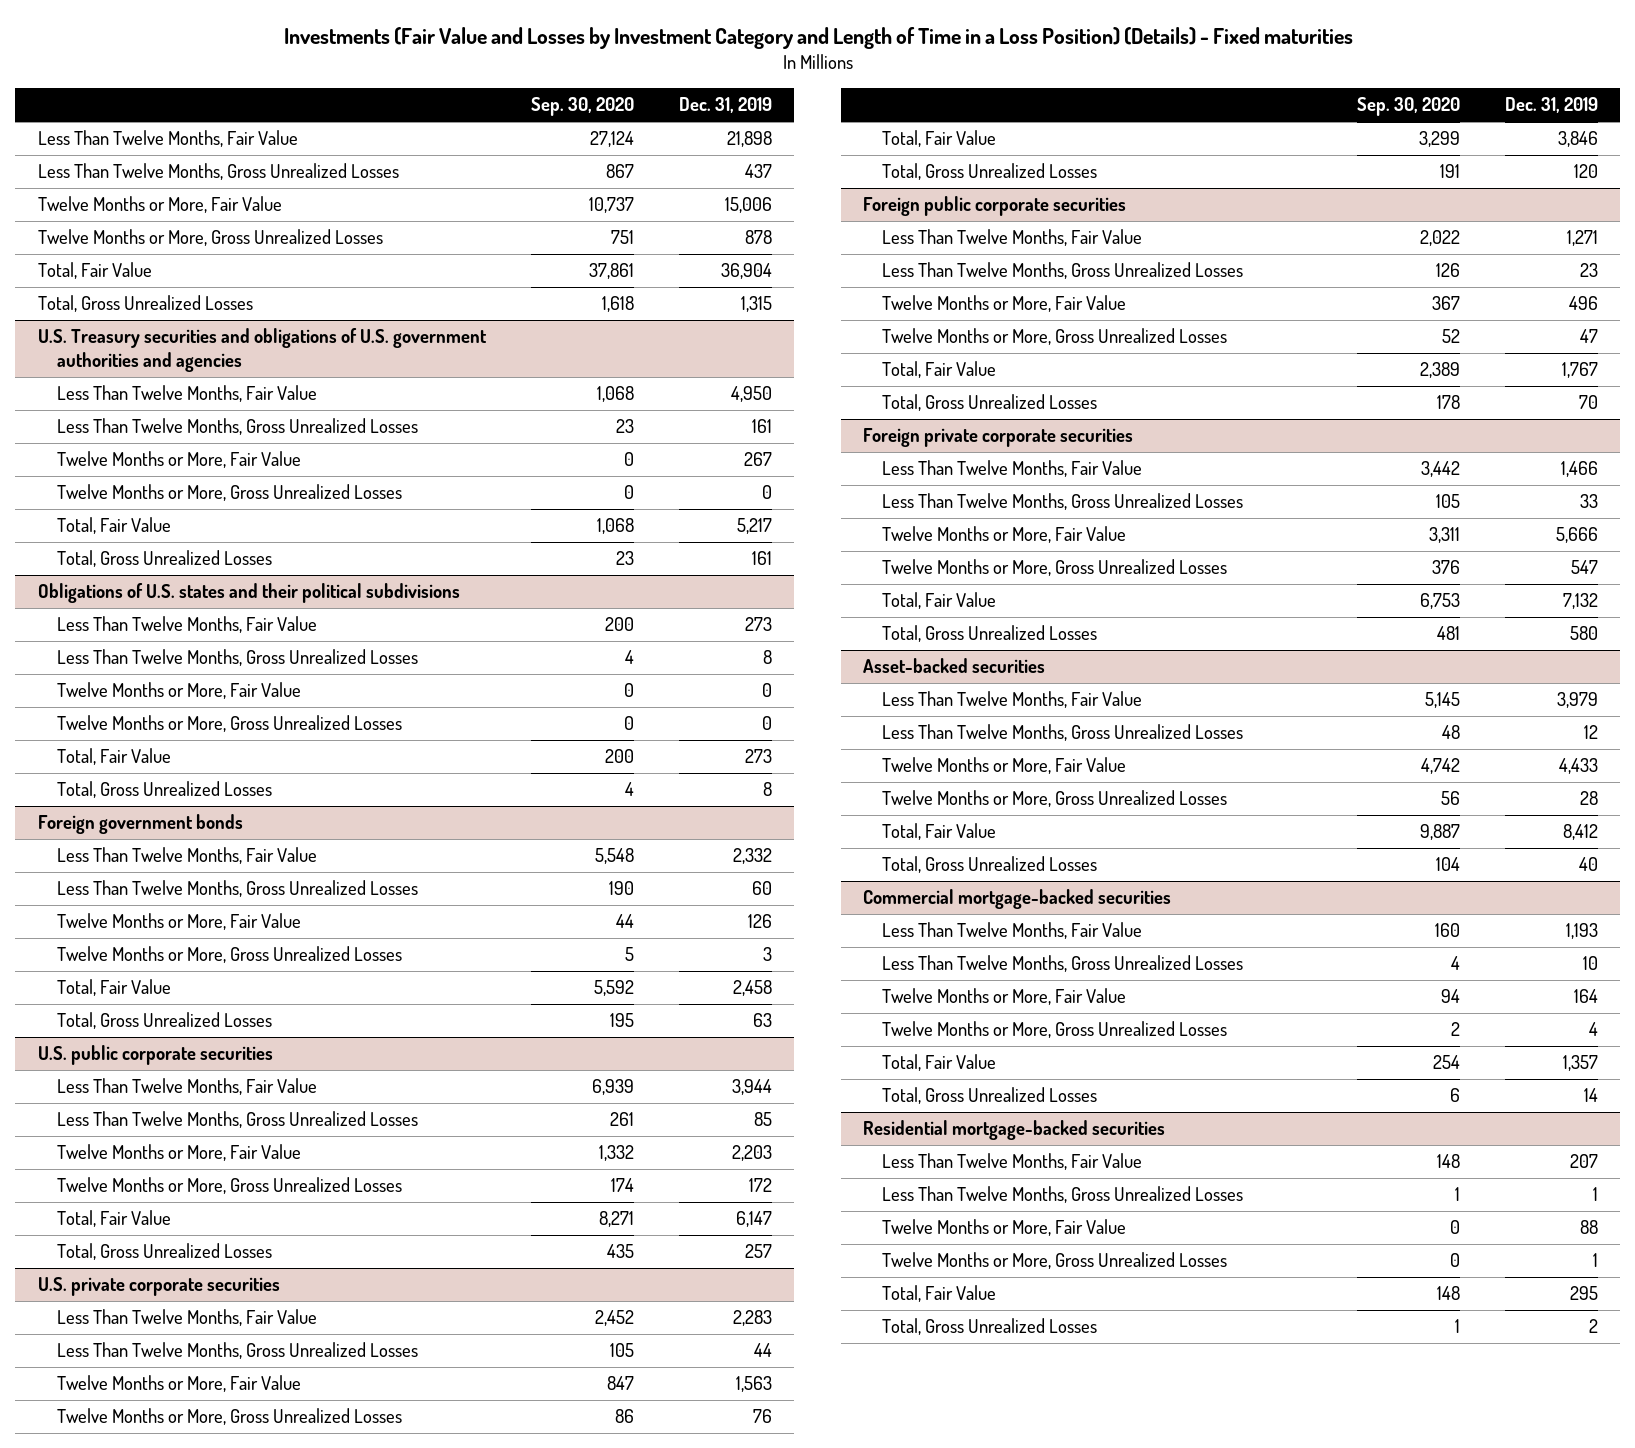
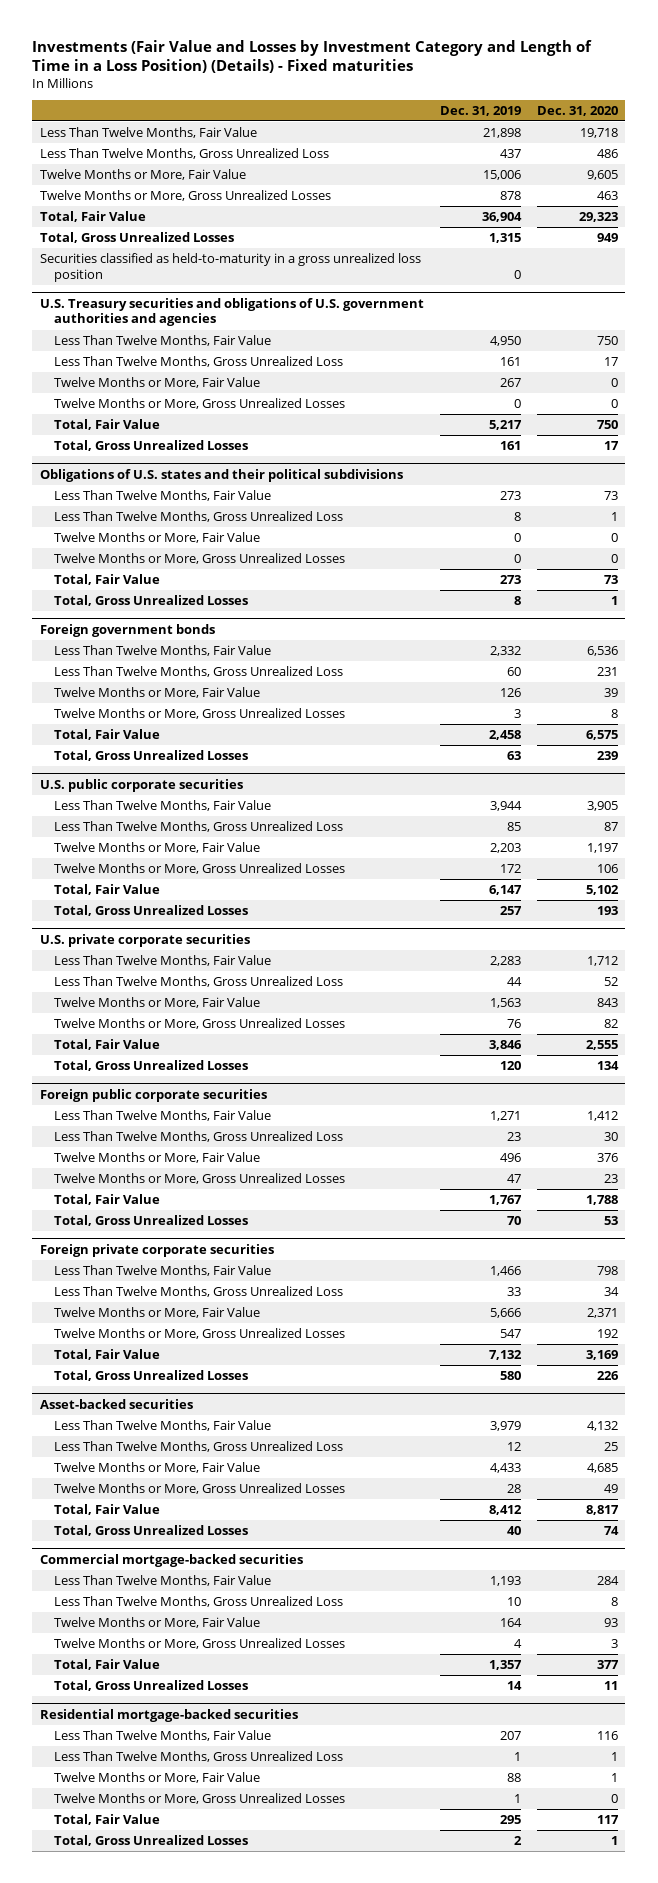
- | Sep. 30, 2020 | Dec. 31, 2019
+ | Dec. 31, 2019 | Dec. 31, 2020
- Less Than Twelve Months, Gross Unrealized Losses | 867 | 437
+ Less Than Twelve Months, Gross Unrealized Loss | 437 | 486
+ Securities classified as held-to-maturity in a gross unrealized loss position | 0 |
@ U.S. Treasury securities and obligations of U.S. government authorities and agencies
- Less Than Twelve Months, Gross Unrealized Losses | 23 | 161
+ Less Than Twelve Months, Gross Unrealized Loss | 161 | 17
@ Obligations of U.S. states and their political subdivisions
- Less Than Twelve Months, Gross Unrealized Losses | 4 | 8
+ Less Than Twelve Months, Gross Unrealized Loss | 8 | 1
@ Foreign government bonds
- Less Than Twelve Months, Gross Unrealized Losses | 190 | 60
+ Less Than Twelve Months, Gross Unrealized Loss | 60 | 231
@ U.S. public corporate securities
- Less Than Twelve Months, Gross Unrealized Losses | 261 | 85
+ Less Than Twelve Months, Gross Unrealized Loss | 85 | 87
@ U.S. private corporate securities
- Less Than Twelve Months, Gross Unrealized Losses | 105 | 44
+ Less Than Twelve Months, Gross Unrealized Loss | 44 | 52
@ Foreign public corporate securities
- Less Than Twelve Months, Gross Unrealized Losses | 126 | 23
+ Less Than Twelve Months, Gross Unrealized Loss | 23 | 30
@ Foreign private corporate securities
- Less Than Twelve Months, Gross Unrealized Losses | 105 | 33
+ Less Than Twelve Months, Gross Unrealized Loss | 33 | 34
@ Asset-backed securities
- Less Than Twelve Months, Gross Unrealized Losses | 48 | 12
+ Less Than Twelve Months, Gross Unrealized Loss | 12 | 25
@ Commercial mortgage-backed securities
- Less Than Twelve Months, Gross Unrealized Losses | 4 | 10
+ Less Than Twelve Months, Gross Unrealized Loss | 10 | 8
@ Residential mortgage-backed securities
- Less Than Twelve Months, Gross Unrealized Losses | 1 | 1
+ Less Than Twelve Months, Gross Unrealized Loss | 1 | 1

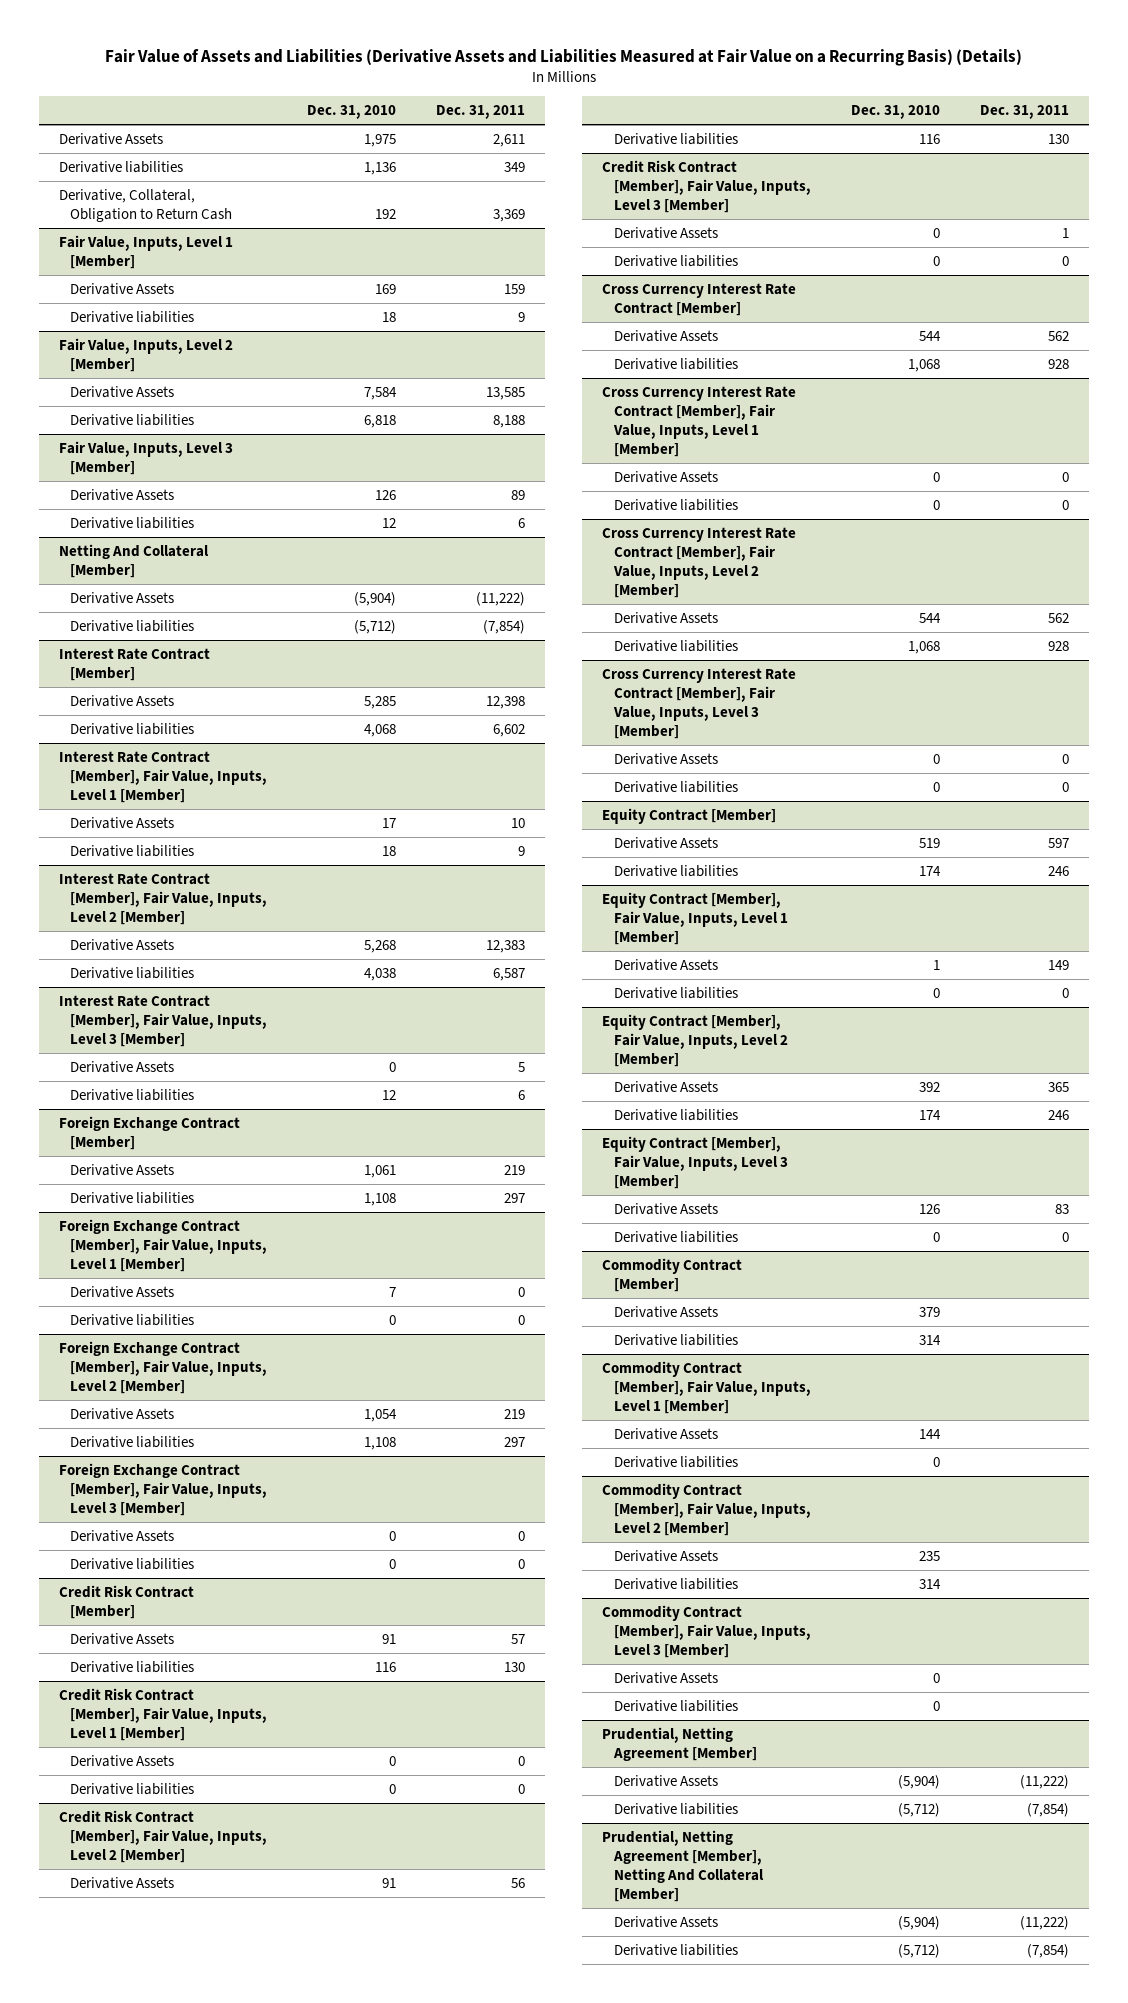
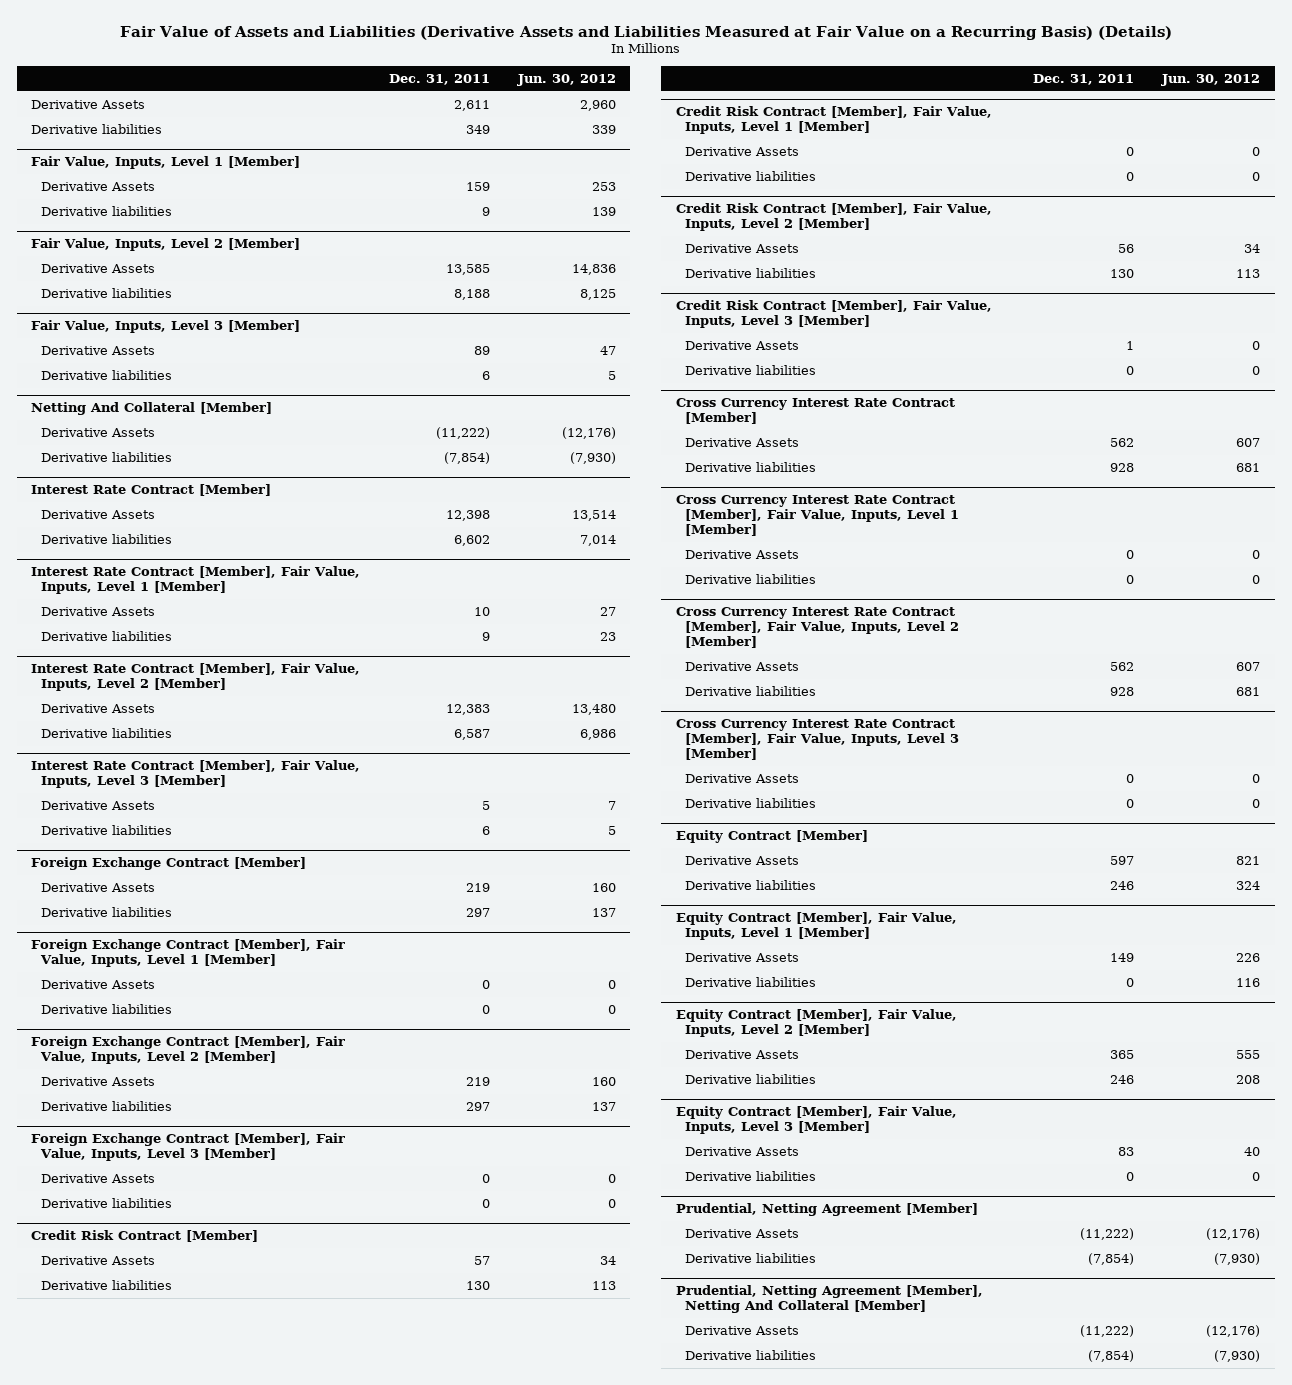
- | Dec. 31, 2010 | Dec. 31, 2011
+ | Dec. 31, 2011 | Jun. 30, 2012
- Derivative, Collateral, Obligation to Return Cash | 192 | 3,369
- Commodity Contract [Member]
- Derivative Assets | 379 |
- Derivative liabilities | 314 |
- Commodity Contract [Member], Fair Value, Inputs, Level 1 [Member]
- Derivative Assets | 144 |
- Derivative liabilities | 0 |
- Commodity Contract [Member], Fair Value, Inputs, Level 2 [Member]
- Derivative Assets | 235 |
- Derivative liabilities | 314 |
- Commodity Contract [Member], Fair Value, Inputs, Level 3 [Member]
- Derivative Assets | 0 |
- Derivative liabilities | 0 |

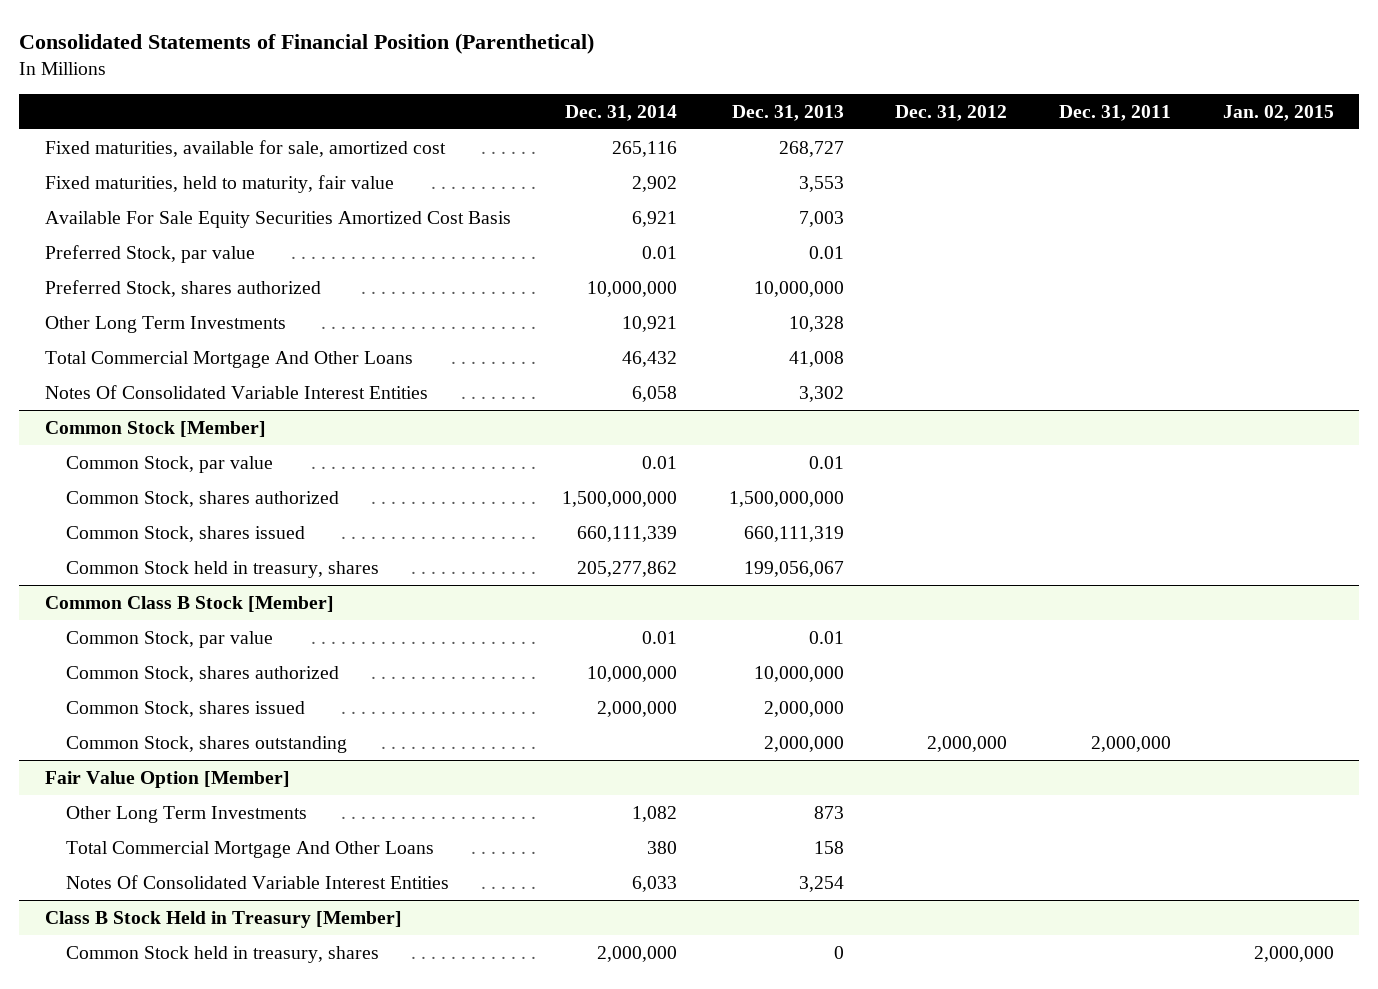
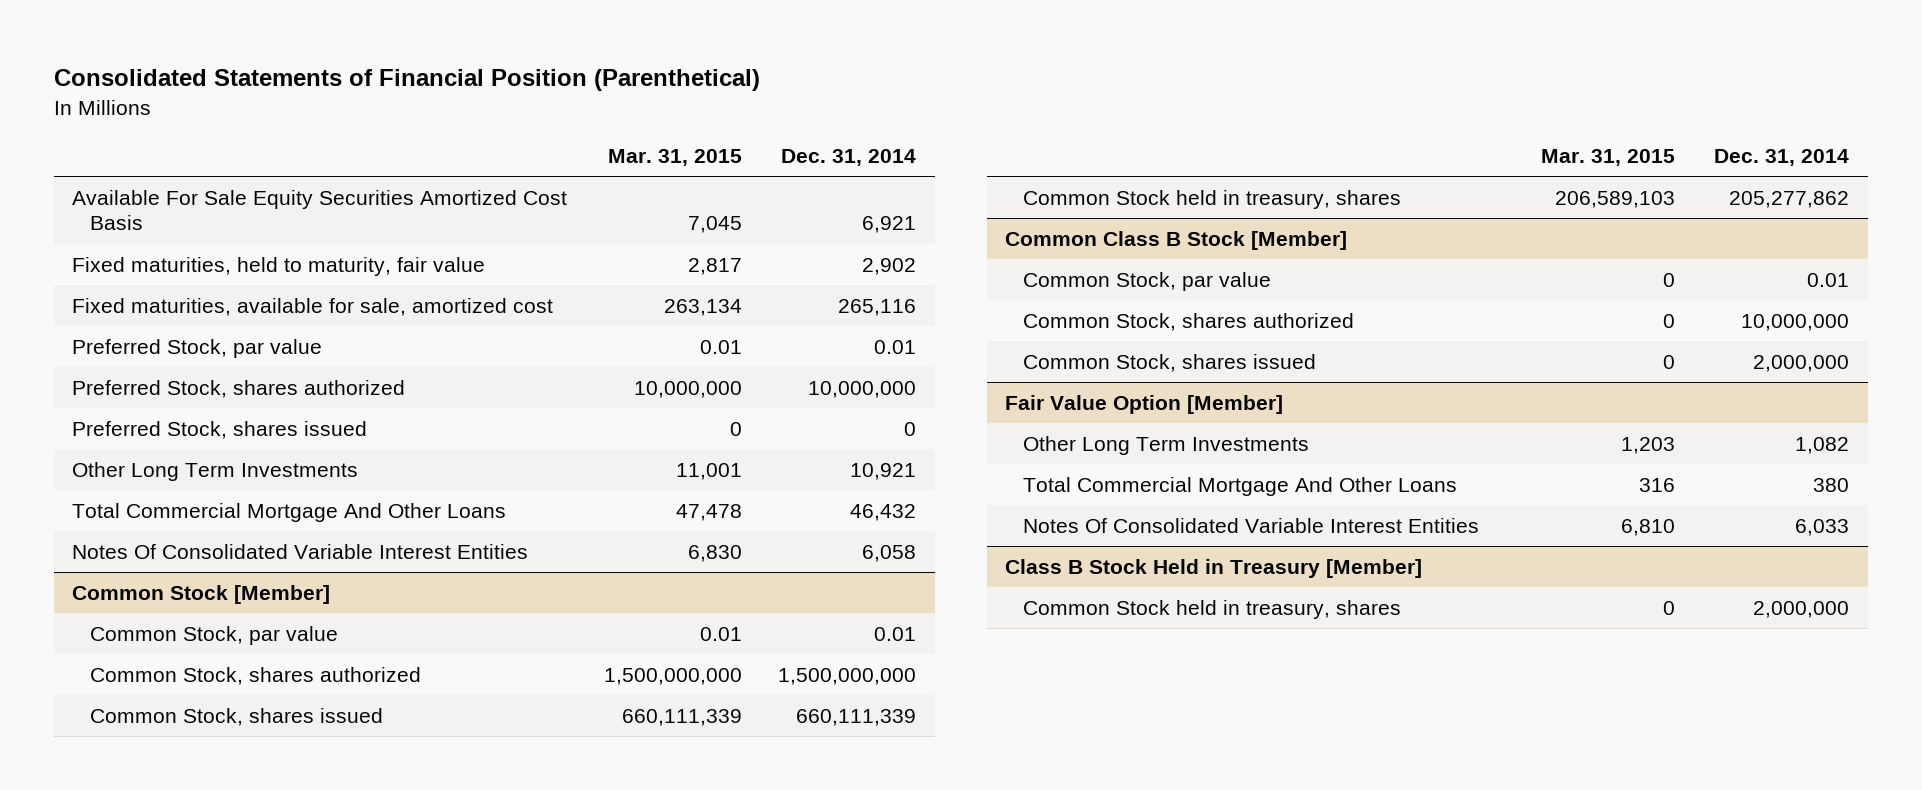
- | Dec. 31, 2014 | Dec. 31, 2013 | Dec. 31, 2012 | Dec. 31, 2011 | Jan. 02, 2015
+ | Mar. 31, 2015 | Dec. 31, 2014
moved down: Fixed maturities, held to maturity, fair value | 2,817 | 2,902
moved down: Fixed maturities, available for sale, amortized cost | 263,134 | 265,116
+ Preferred Stock, shares issued | 0 | 0
@ Common Class B Stock [Member]
- Common Stock, shares outstanding | | 2,000,000 | 2,000,000 | 2,000,000 |

